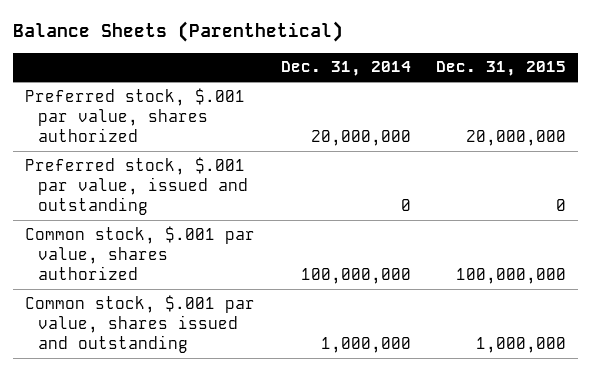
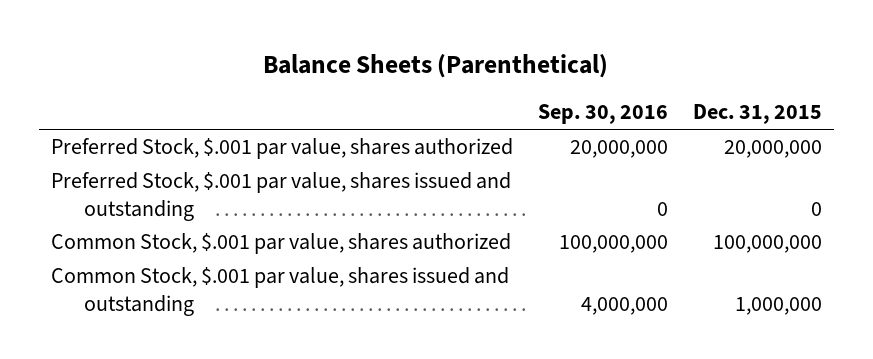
- | Dec. 31, 2014 | Dec. 31, 2015
+ | Sep. 30, 2016 | Dec. 31, 2015
- Preferred stock, $.001 par value, shares authorized | 20,000,000 | 20,000,000
- Preferred stock, $.001 par value, issued and outstanding | 0 | 0
- Common stock, $.001 par value, shares authorized | 100,000,000 | 100,000,000
- Common stock, $.001 par value, shares issued and outstanding | 1,000,000 | 1,000,000
+ Preferred Stock, $.001 par value, shares authorized | 20,000,000 | 20,000,000
+ Preferred Stock, $.001 par value, shares issued and outstanding | 0 | 0
+ Common Stock, $.001 par value, shares authorized | 100,000,000 | 100,000,000
+ Common Stock, $.001 par value, shares issued and outstanding | 4,000,000 | 1,000,000

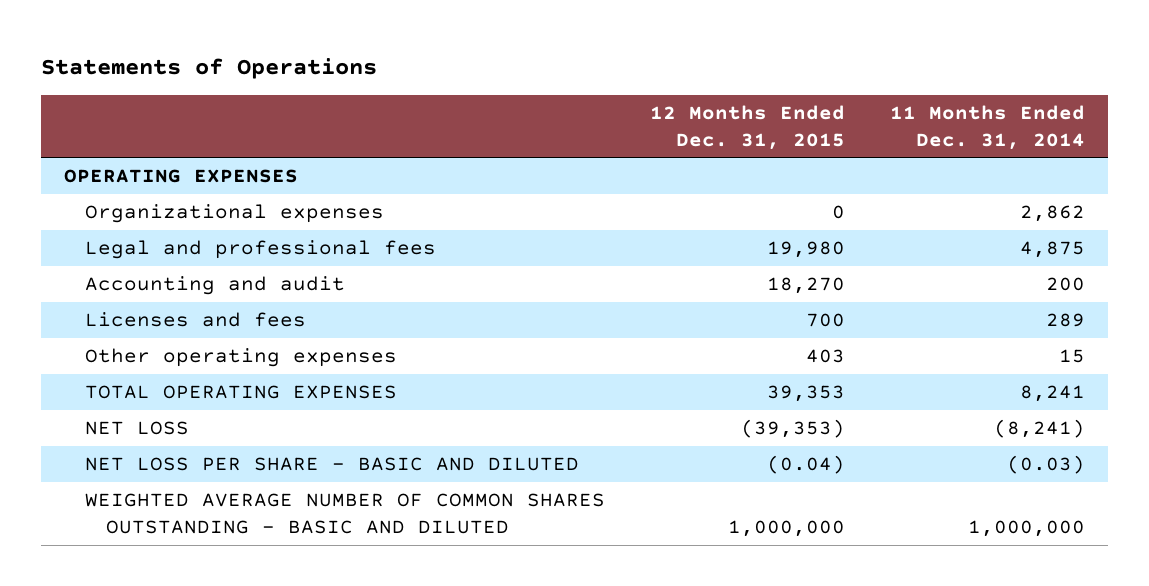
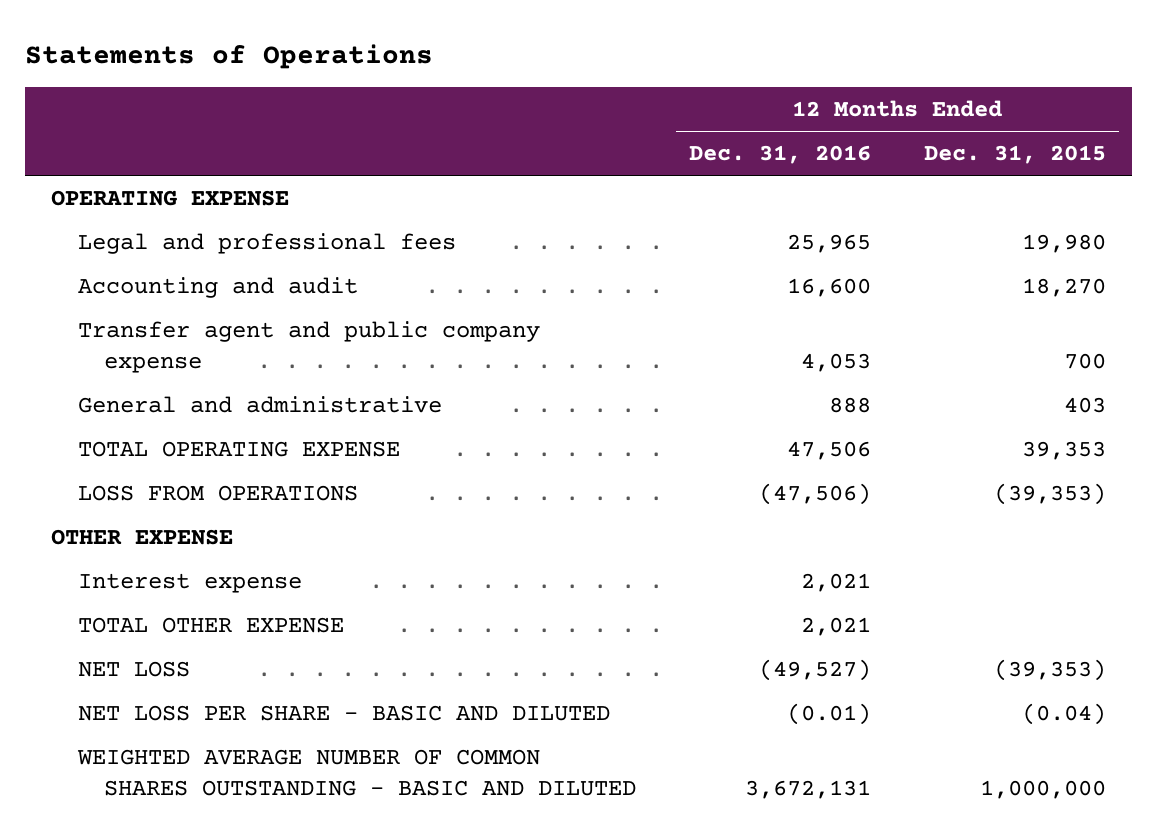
- | 12 Months Ended Dec. 31, 2015 | 11 Months Ended Dec. 31, 2014
+ | 12 Months Ended Dec. 31, 2016 | 12 Months Ended Dec. 31, 2015
- OPERATING EXPENSES
- Organizational expenses | 0 | 2,862
+ OPERATING EXPENSE
- Licenses and fees | 700 | 289
- Other operating expenses | 403 | 15
- TOTAL OPERATING EXPENSES | 39,353 | 8,241
+ Transfer agent and public company expense | 4,053 | 700
+ General and administrative | 888 | 403
+ TOTAL OPERATING EXPENSE | 47,506 | 39,353
+ LOSS FROM OPERATIONS | (47,506) | (39,353)
+ OTHER EXPENSE
+ Interest expense | 2,021 |
+ TOTAL OTHER EXPENSE | 2,021 |

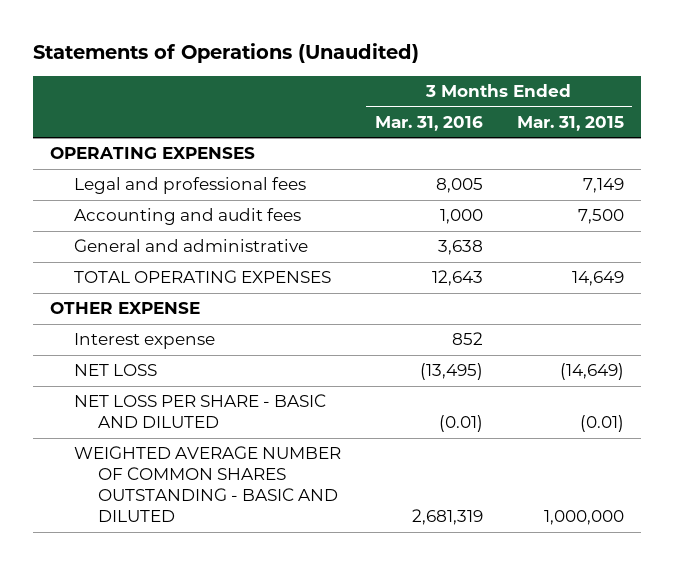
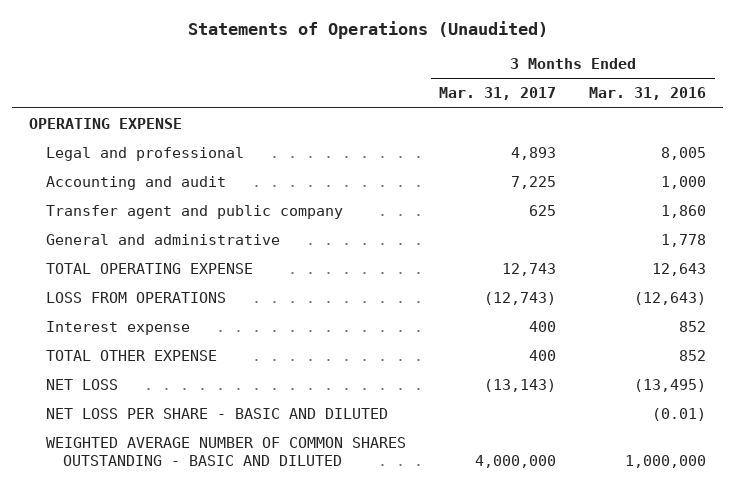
- | 3 Months Ended Mar. 31, 2016 | 3 Months Ended Mar. 31, 2015
+ | 3 Months Ended Mar. 31, 2017 | 3 Months Ended Mar. 31, 2016
- OPERATING EXPENSES
- Legal and professional fees | 8,005 | 7,149
- Accounting and audit fees | 1,000 | 7,500
- General and administrative | 3,638 |
- TOTAL OPERATING EXPENSES | 12,643 | 14,649
- OTHER EXPENSE
+ OPERATING EXPENSE
+ Legal and professional | 4,893 | 8,005
+ Accounting and audit | 7,225 | 1,000
+ Transfer agent and public company | 625 | 1,860
+ General and administrative | | 1,778
+ TOTAL OPERATING EXPENSE | 12,743 | 12,643
+ LOSS FROM OPERATIONS | (12,743) | (12,643)
+ TOTAL OTHER EXPENSE | 400 | 852
- WEIGHTED AVERAGE NUMBER OF COMMON SHARES OUTSTANDING - BASIC AND DILUTED | 2,681,319 | 1,000,000
+ WEIGHTED AVERAGE NUMBER OF COMMON SHARES OUTSTANDING - BASIC AND DILUTED | 4,000,000 | 1,000,000

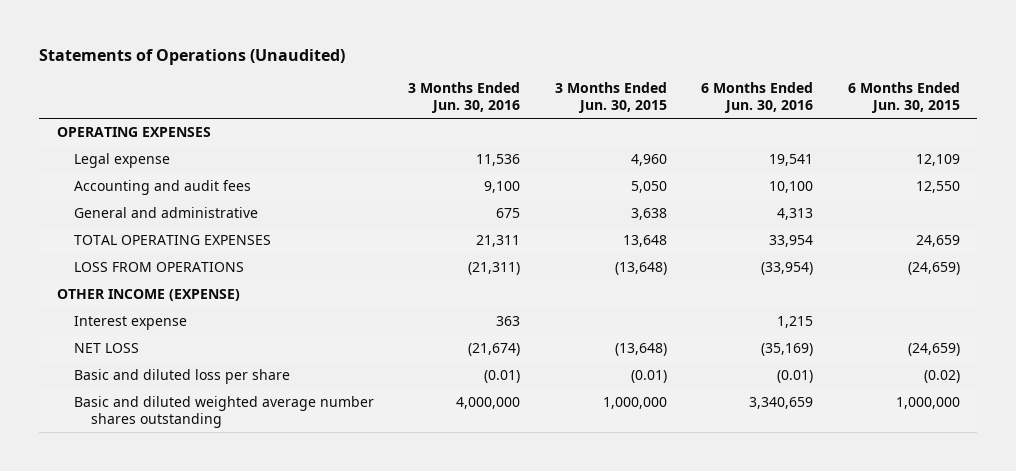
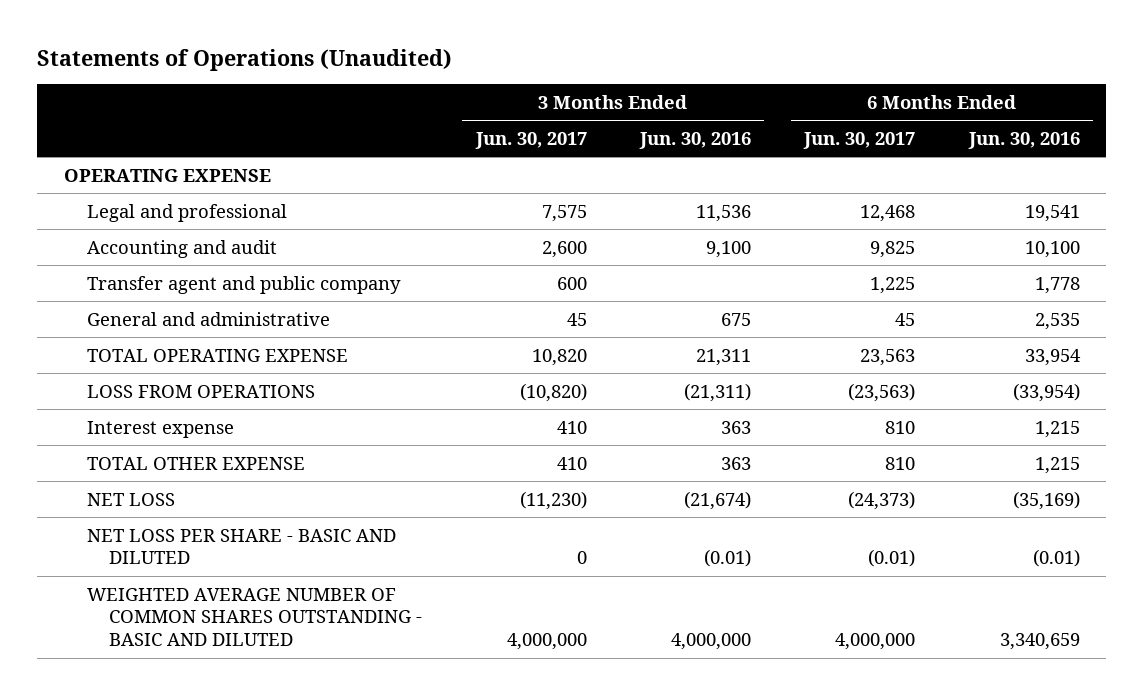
- | 3 Months Ended Jun. 30, 2016 | 3 Months Ended Jun. 30, 2015 | 6 Months Ended Jun. 30, 2016 | 6 Months Ended Jun. 30, 2015
+ | 3 Months Ended Jun. 30, 2017 | 3 Months Ended Jun. 30, 2016 | 6 Months Ended Jun. 30, 2017 | 6 Months Ended Jun. 30, 2016
- OPERATING EXPENSES
- Legal expense | 11,536 | 4,960 | 19,541 | 12,109
- Accounting and audit fees | 9,100 | 5,050 | 10,100 | 12,550
- General and administrative | 675 | 3,638 | 4,313 |
- TOTAL OPERATING EXPENSES | 21,311 | 13,648 | 33,954 | 24,659
+ OPERATING EXPENSE
+ Legal and professional | 7,575 | 11,536 | 12,468 | 19,541
+ Accounting and audit | 2,600 | 9,100 | 9,825 | 10,100
+ Transfer agent and public company | 600 | | 1,225 | 1,778
+ General and administrative | 45 | 675 | 45 | 2,535
+ TOTAL OPERATING EXPENSE | 10,820 | 21,311 | 23,563 | 33,954
- OTHER INCOME (EXPENSE)
+ TOTAL OTHER EXPENSE | 410 | 363 | 810 | 1,215
- Basic and diluted loss per share | (0.01) | (0.01) | (0.01) | (0.02)
- Basic and diluted weighted average number shares outstanding | 4,000,000 | 1,000,000 | 3,340,659 | 1,000,000
+ NET LOSS PER SHARE - BASIC AND DILUTED | 0 | (0.01) | (0.01) | (0.01)
+ WEIGHTED AVERAGE NUMBER OF COMMON SHARES OUTSTANDING - BASIC AND DILUTED | 4,000,000 | 4,000,000 | 4,000,000 | 3,340,659

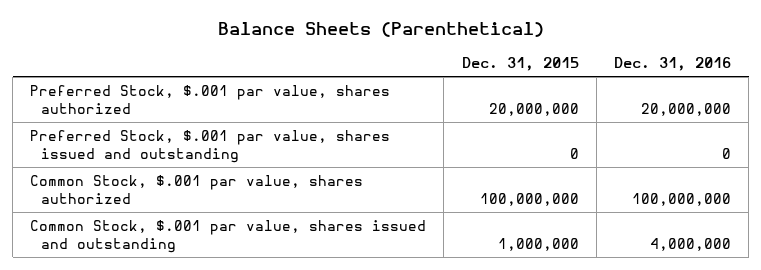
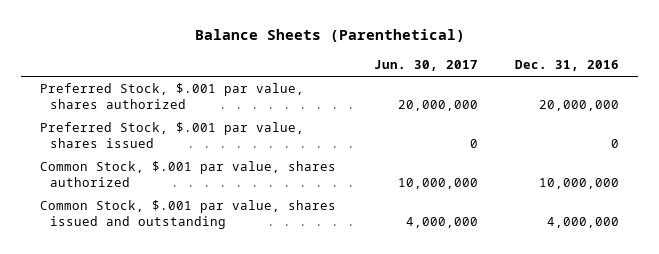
- | Dec. 31, 2015 | Dec. 31, 2016
+ | Jun. 30, 2017 | Dec. 31, 2016
- Preferred Stock, $.001 par value, shares issued and outstanding | 0 | 0
- Common Stock, $.001 par value, shares authorized | 100,000,000 | 100,000,000
+ Preferred Stock, $.001 par value, shares issued | 0 | 0
+ Common Stock, $.001 par value, shares authorized | 10,000,000 | 10,000,000

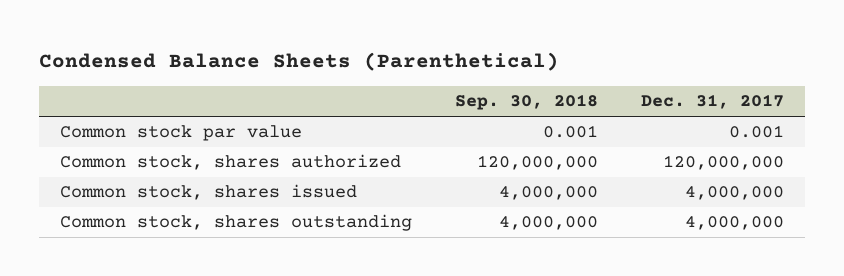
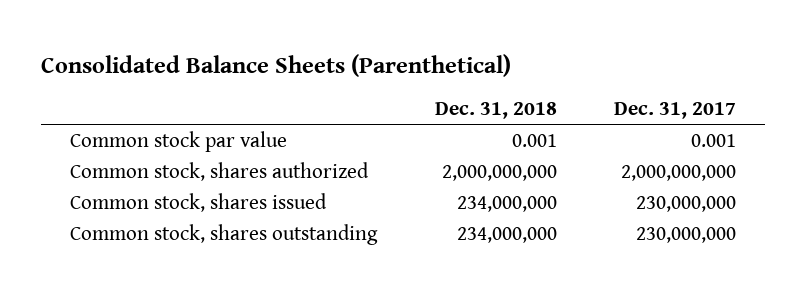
- Condensed Balance Sheets (Parenthetical)
+ Consolidated Balance Sheets (Parenthetical)
- | Sep. 30, 2018 | Dec. 31, 2017
+ | Dec. 31, 2018 | Dec. 31, 2017
- Common stock, shares authorized | 120,000,000 | 120,000,000
- Common stock, shares issued | 4,000,000 | 4,000,000
- Common stock, shares outstanding | 4,000,000 | 4,000,000
+ Common stock, shares authorized | 2,000,000,000 | 2,000,000,000
+ Common stock, shares issued | 234,000,000 | 230,000,000
+ Common stock, shares outstanding | 234,000,000 | 230,000,000

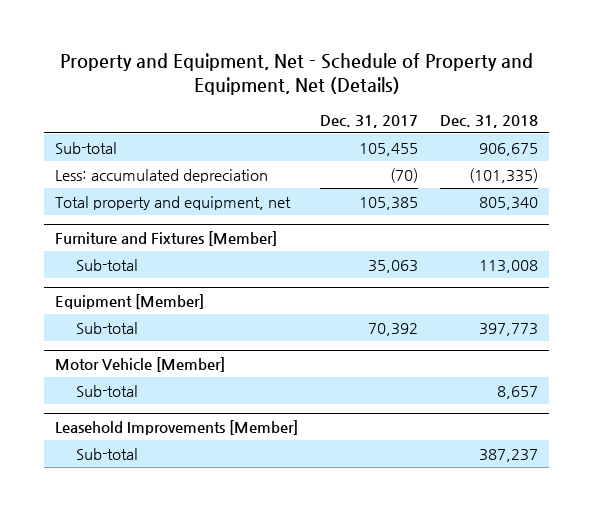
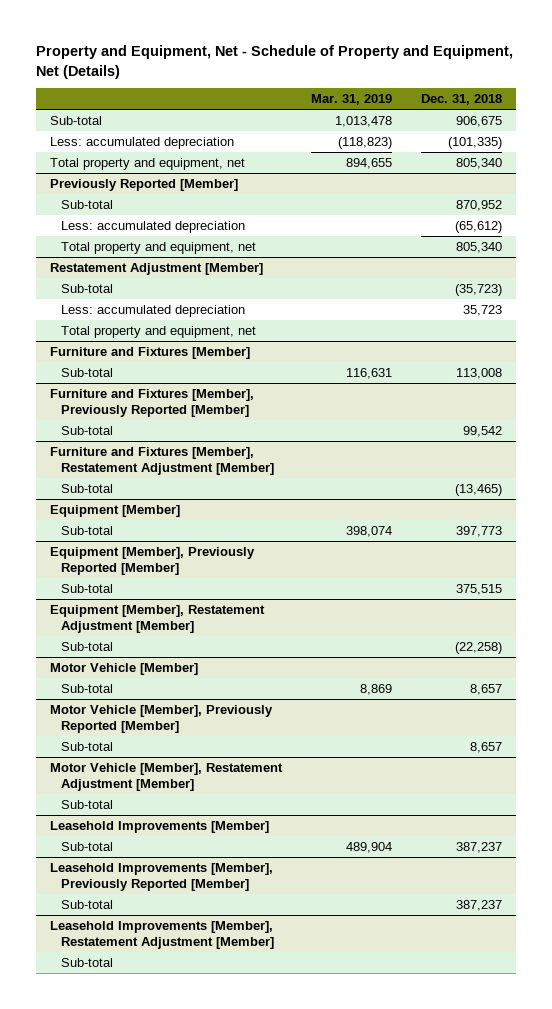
- | Dec. 31, 2017 | Dec. 31, 2018
+ | Mar. 31, 2019 | Dec. 31, 2018
+ Previously Reported [Member]
+ Sub-total | | 870,952
+ Less: accumulated depreciation | | (65,612)
+ Total property and equipment, net | | 805,340
+ Restatement Adjustment [Member]
+ Sub-total | | (35,723)
+ Less: accumulated depreciation | | 35,723
+ Total property and equipment, net
+ Furniture and Fixtures [Member], Previously Reported [Member]
+ Sub-total | | 99,542
+ Furniture and Fixtures [Member], Restatement Adjustment [Member]
+ Sub-total | | (13,465)
+ Equipment [Member], Previously Reported [Member]
+ Sub-total | | 375,515
+ Equipment [Member], Restatement Adjustment [Member]
+ Sub-total | | (22,258)
+ Motor Vehicle [Member], Previously Reported [Member]
+ Sub-total | | 8,657
+ Motor Vehicle [Member], Restatement Adjustment [Member]
+ Sub-total
+ Leasehold Improvements [Member], Previously Reported [Member]
+ Sub-total | | 387,237
+ Leasehold Improvements [Member], Restatement Adjustment [Member]
+ Sub-total

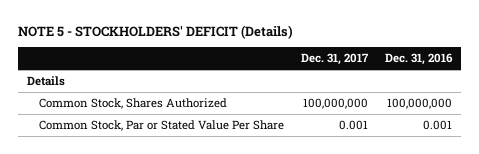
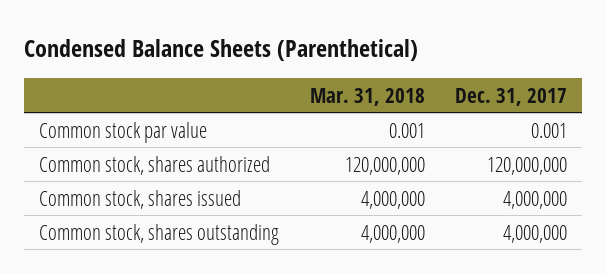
- NOTE 5 - STOCKHOLDERS' DEFICIT (Details)
+ Condensed Balance Sheets (Parenthetical)
- | Dec. 31, 2017 | Dec. 31, 2016
+ | Mar. 31, 2018 | Dec. 31, 2017
- Details
- Common Stock, Shares Authorized | 100,000,000 | 100,000,000
- Common Stock, Par or Stated Value Per Share | 0.001 | 0.001
+ Common stock par value | 0.001 | 0.001
+ Common stock, shares authorized | 120,000,000 | 120,000,000
+ Common stock, shares issued | 4,000,000 | 4,000,000
+ Common stock, shares outstanding | 4,000,000 | 4,000,000

